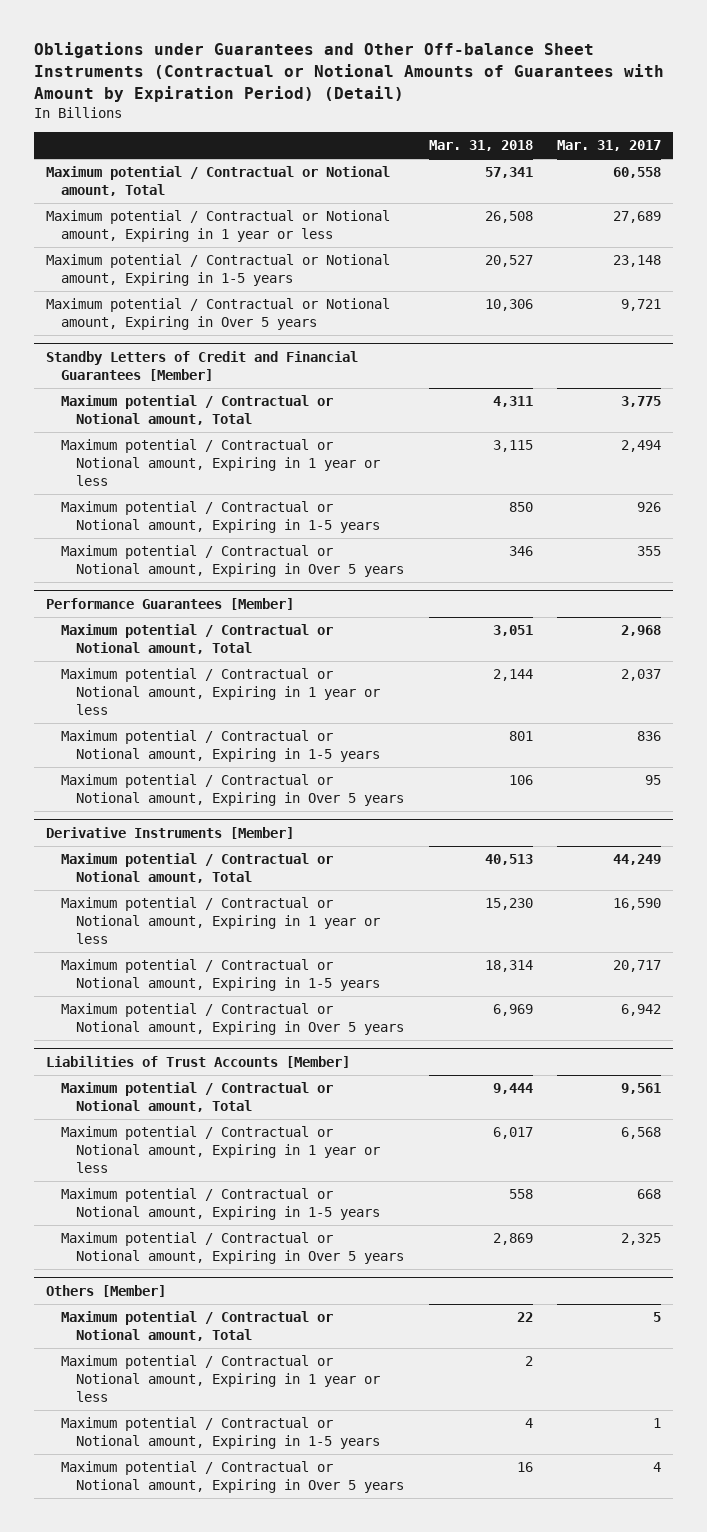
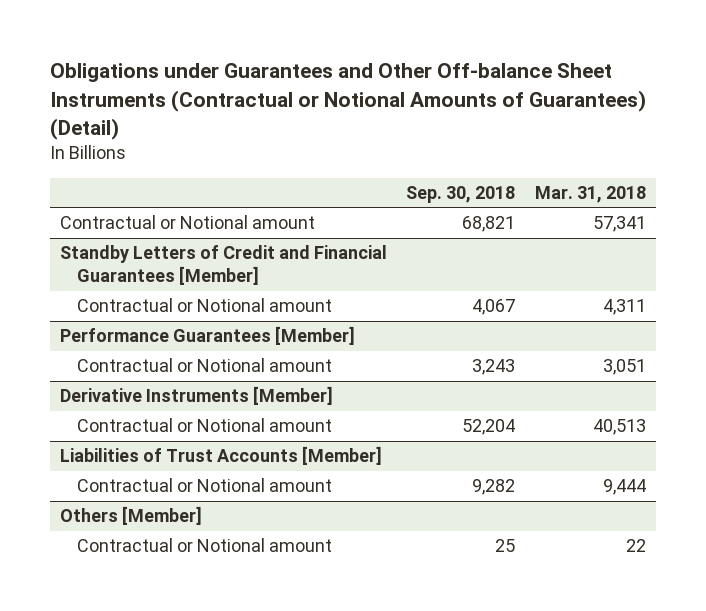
- Obligations under Guarantees and Other Off-balance Sheet Instruments (Contractual or Notional Amounts of Guarantees with Amount by Expiration Period) (Detail)
+ Obligations under Guarantees and Other Off-balance Sheet Instruments (Contractual or Notional Amounts of Guarantees) (Detail)
- | Mar. 31, 2018 | Mar. 31, 2017
+ | Sep. 30, 2018 | Mar. 31, 2018
- Maximum potential / Contractual or Notional amount, Total | 57,341 | 60,558
- Maximum potential / Contractual or Notional amount, Expiring in 1 year or less | 26,508 | 27,689
- Maximum potential / Contractual or Notional amount, Expiring in 1-5 years | 20,527 | 23,148
- Maximum potential / Contractual or Notional amount, Expiring in Over 5 years | 10,306 | 9,721
+ Contractual or Notional amount | 68,821 | 57,341
@ Standby Letters of Credit and Financial Guarantees [Member]
- Maximum potential / Contractual or Notional amount, Total | 4,311 | 3,775
- Maximum potential / Contractual or Notional amount, Expiring in 1 year or less | 3,115 | 2,494
- Maximum potential / Contractual or Notional amount, Expiring in 1-5 years | 850 | 926
- Maximum potential / Contractual or Notional amount, Expiring in Over 5 years | 346 | 355
+ Contractual or Notional amount | 4,067 | 4,311
@ Performance Guarantees [Member]
- Maximum potential / Contractual or Notional amount, Total | 3,051 | 2,968
- Maximum potential / Contractual or Notional amount, Expiring in 1 year or less | 2,144 | 2,037
- Maximum potential / Contractual or Notional amount, Expiring in 1-5 years | 801 | 836
- Maximum potential / Contractual or Notional amount, Expiring in Over 5 years | 106 | 95
+ Contractual or Notional amount | 3,243 | 3,051
@ Derivative Instruments [Member]
- Maximum potential / Contractual or Notional amount, Total | 40,513 | 44,249
- Maximum potential / Contractual or Notional amount, Expiring in 1 year or less | 15,230 | 16,590
- Maximum potential / Contractual or Notional amount, Expiring in 1-5 years | 18,314 | 20,717
- Maximum potential / Contractual or Notional amount, Expiring in Over 5 years | 6,969 | 6,942
+ Contractual or Notional amount | 52,204 | 40,513
@ Liabilities of Trust Accounts [Member]
- Maximum potential / Contractual or Notional amount, Total | 9,444 | 9,561
- Maximum potential / Contractual or Notional amount, Expiring in 1 year or less | 6,017 | 6,568
- Maximum potential / Contractual or Notional amount, Expiring in 1-5 years | 558 | 668
- Maximum potential / Contractual or Notional amount, Expiring in Over 5 years | 2,869 | 2,325
+ Contractual or Notional amount | 9,282 | 9,444
@ Others [Member]
- Maximum potential / Contractual or Notional amount, Total | 22 | 5
- Maximum potential / Contractual or Notional amount, Expiring in 1 year or less | 2 |
- Maximum potential / Contractual or Notional amount, Expiring in 1-5 years | 4 | 1
- Maximum potential / Contractual or Notional amount, Expiring in Over 5 years | 16 | 4
+ Contractual or Notional amount | 25 | 22

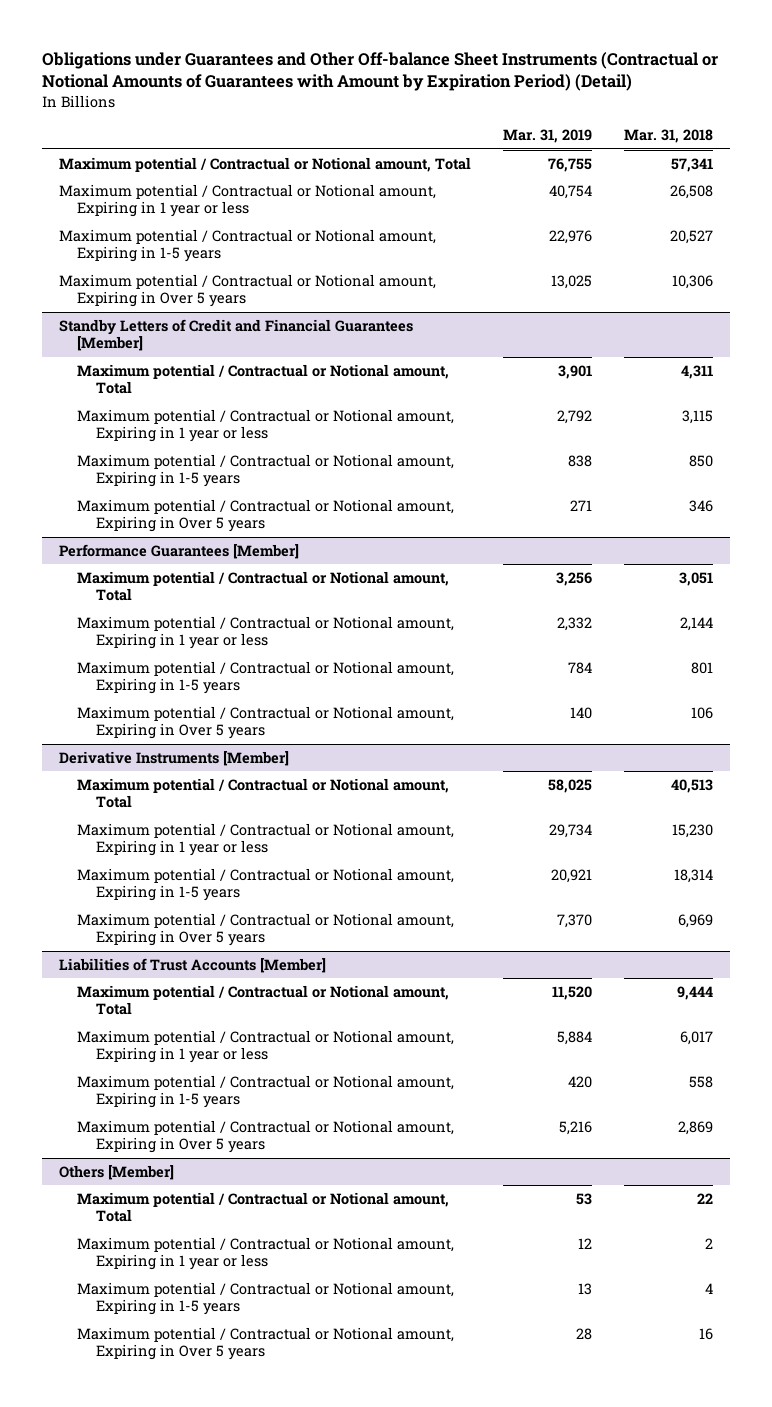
- Obligations under Guarantees and Other Off-balance Sheet Instruments (Contractual or Notional Amounts of Guarantees) (Detail)
+ Obligations under Guarantees and Other Off-balance Sheet Instruments (Contractual or Notional Amounts of Guarantees with Amount by Expiration Period) (Detail)
- | Sep. 30, 2018 | Mar. 31, 2018
+ | Mar. 31, 2019 | Mar. 31, 2018
- Contractual or Notional amount | 68,821 | 57,341
+ Maximum potential / Contractual or Notional amount, Total | 76,755 | 57,341
+ Maximum potential / Contractual or Notional amount, Expiring in 1 year or less | 40,754 | 26,508
+ Maximum potential / Contractual or Notional amount, Expiring in 1-5 years | 22,976 | 20,527
+ Maximum potential / Contractual or Notional amount, Expiring in Over 5 years | 13,025 | 10,306
@ Standby Letters of Credit and Financial Guarantees [Member]
- Contractual or Notional amount | 4,067 | 4,311
+ Maximum potential / Contractual or Notional amount, Total | 3,901 | 4,311
+ Maximum potential / Contractual or Notional amount, Expiring in 1 year or less | 2,792 | 3,115
+ Maximum potential / Contractual or Notional amount, Expiring in 1-5 years | 838 | 850
+ Maximum potential / Contractual or Notional amount, Expiring in Over 5 years | 271 | 346
@ Performance Guarantees [Member]
- Contractual or Notional amount | 3,243 | 3,051
+ Maximum potential / Contractual or Notional amount, Total | 3,256 | 3,051
+ Maximum potential / Contractual or Notional amount, Expiring in 1 year or less | 2,332 | 2,144
+ Maximum potential / Contractual or Notional amount, Expiring in 1-5 years | 784 | 801
+ Maximum potential / Contractual or Notional amount, Expiring in Over 5 years | 140 | 106
@ Derivative Instruments [Member]
- Contractual or Notional amount | 52,204 | 40,513
+ Maximum potential / Contractual or Notional amount, Total | 58,025 | 40,513
+ Maximum potential / Contractual or Notional amount, Expiring in 1 year or less | 29,734 | 15,230
+ Maximum potential / Contractual or Notional amount, Expiring in 1-5 years | 20,921 | 18,314
+ Maximum potential / Contractual or Notional amount, Expiring in Over 5 years | 7,370 | 6,969
@ Liabilities of Trust Accounts [Member]
- Contractual or Notional amount | 9,282 | 9,444
+ Maximum potential / Contractual or Notional amount, Total | 11,520 | 9,444
+ Maximum potential / Contractual or Notional amount, Expiring in 1 year or less | 5,884 | 6,017
+ Maximum potential / Contractual or Notional amount, Expiring in 1-5 years | 420 | 558
+ Maximum potential / Contractual or Notional amount, Expiring in Over 5 years | 5,216 | 2,869
@ Others [Member]
- Contractual or Notional amount | 25 | 22
+ Maximum potential / Contractual or Notional amount, Total | 53 | 22
+ Maximum potential / Contractual or Notional amount, Expiring in 1 year or less | 12 | 2
+ Maximum potential / Contractual or Notional amount, Expiring in 1-5 years | 13 | 4
+ Maximum potential / Contractual or Notional amount, Expiring in Over 5 years | 28 | 16

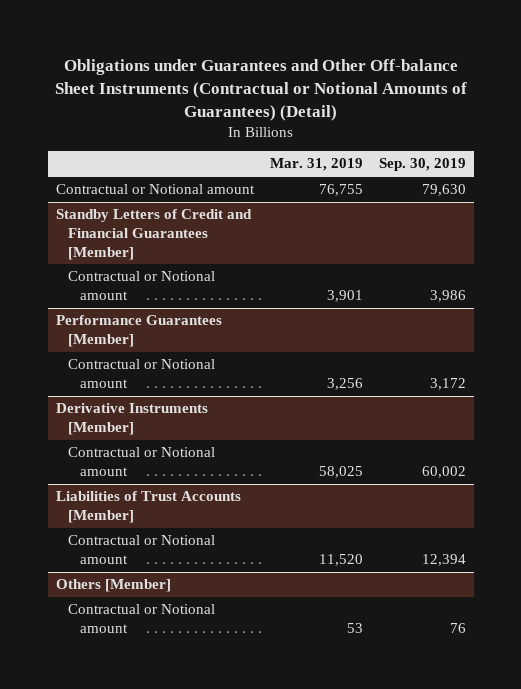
- Obligations under Guarantees and Other Off-balance Sheet Instruments (Contractual or Notional Amounts of Guarantees with Amount by Expiration Period) (Detail)
+ Obligations under Guarantees and Other Off-balance Sheet Instruments (Contractual or Notional Amounts of Guarantees) (Detail)
- | Mar. 31, 2019 | Mar. 31, 2018
+ | Mar. 31, 2019 | Sep. 30, 2019
- Maximum potential / Contractual or Notional amount, Total | 76,755 | 57,341
- Maximum potential / Contractual or Notional amount, Expiring in 1 year or less | 40,754 | 26,508
- Maximum potential / Contractual or Notional amount, Expiring in 1-5 years | 22,976 | 20,527
- Maximum potential / Contractual or Notional amount, Expiring in Over 5 years | 13,025 | 10,306
+ Contractual or Notional amount | 76,755 | 79,630
@ Standby Letters of Credit and Financial Guarantees [Member]
- Maximum potential / Contractual or Notional amount, Total | 3,901 | 4,311
- Maximum potential / Contractual or Notional amount, Expiring in 1 year or less | 2,792 | 3,115
- Maximum potential / Contractual or Notional amount, Expiring in 1-5 years | 838 | 850
- Maximum potential / Contractual or Notional amount, Expiring in Over 5 years | 271 | 346
+ Contractual or Notional amount | 3,901 | 3,986
@ Performance Guarantees [Member]
- Maximum potential / Contractual or Notional amount, Total | 3,256 | 3,051
- Maximum potential / Contractual or Notional amount, Expiring in 1 year or less | 2,332 | 2,144
- Maximum potential / Contractual or Notional amount, Expiring in 1-5 years | 784 | 801
- Maximum potential / Contractual or Notional amount, Expiring in Over 5 years | 140 | 106
+ Contractual or Notional amount | 3,256 | 3,172
@ Derivative Instruments [Member]
- Maximum potential / Contractual or Notional amount, Total | 58,025 | 40,513
- Maximum potential / Contractual or Notional amount, Expiring in 1 year or less | 29,734 | 15,230
- Maximum potential / Contractual or Notional amount, Expiring in 1-5 years | 20,921 | 18,314
- Maximum potential / Contractual or Notional amount, Expiring in Over 5 years | 7,370 | 6,969
+ Contractual or Notional amount | 58,025 | 60,002
@ Liabilities of Trust Accounts [Member]
- Maximum potential / Contractual or Notional amount, Total | 11,520 | 9,444
- Maximum potential / Contractual or Notional amount, Expiring in 1 year or less | 5,884 | 6,017
- Maximum potential / Contractual or Notional amount, Expiring in 1-5 years | 420 | 558
- Maximum potential / Contractual or Notional amount, Expiring in Over 5 years | 5,216 | 2,869
+ Contractual or Notional amount | 11,520 | 12,394
@ Others [Member]
- Maximum potential / Contractual or Notional amount, Total | 53 | 22
- Maximum potential / Contractual or Notional amount, Expiring in 1 year or less | 12 | 2
- Maximum potential / Contractual or Notional amount, Expiring in 1-5 years | 13 | 4
- Maximum potential / Contractual or Notional amount, Expiring in Over 5 years | 28 | 16
+ Contractual or Notional amount | 53 | 76

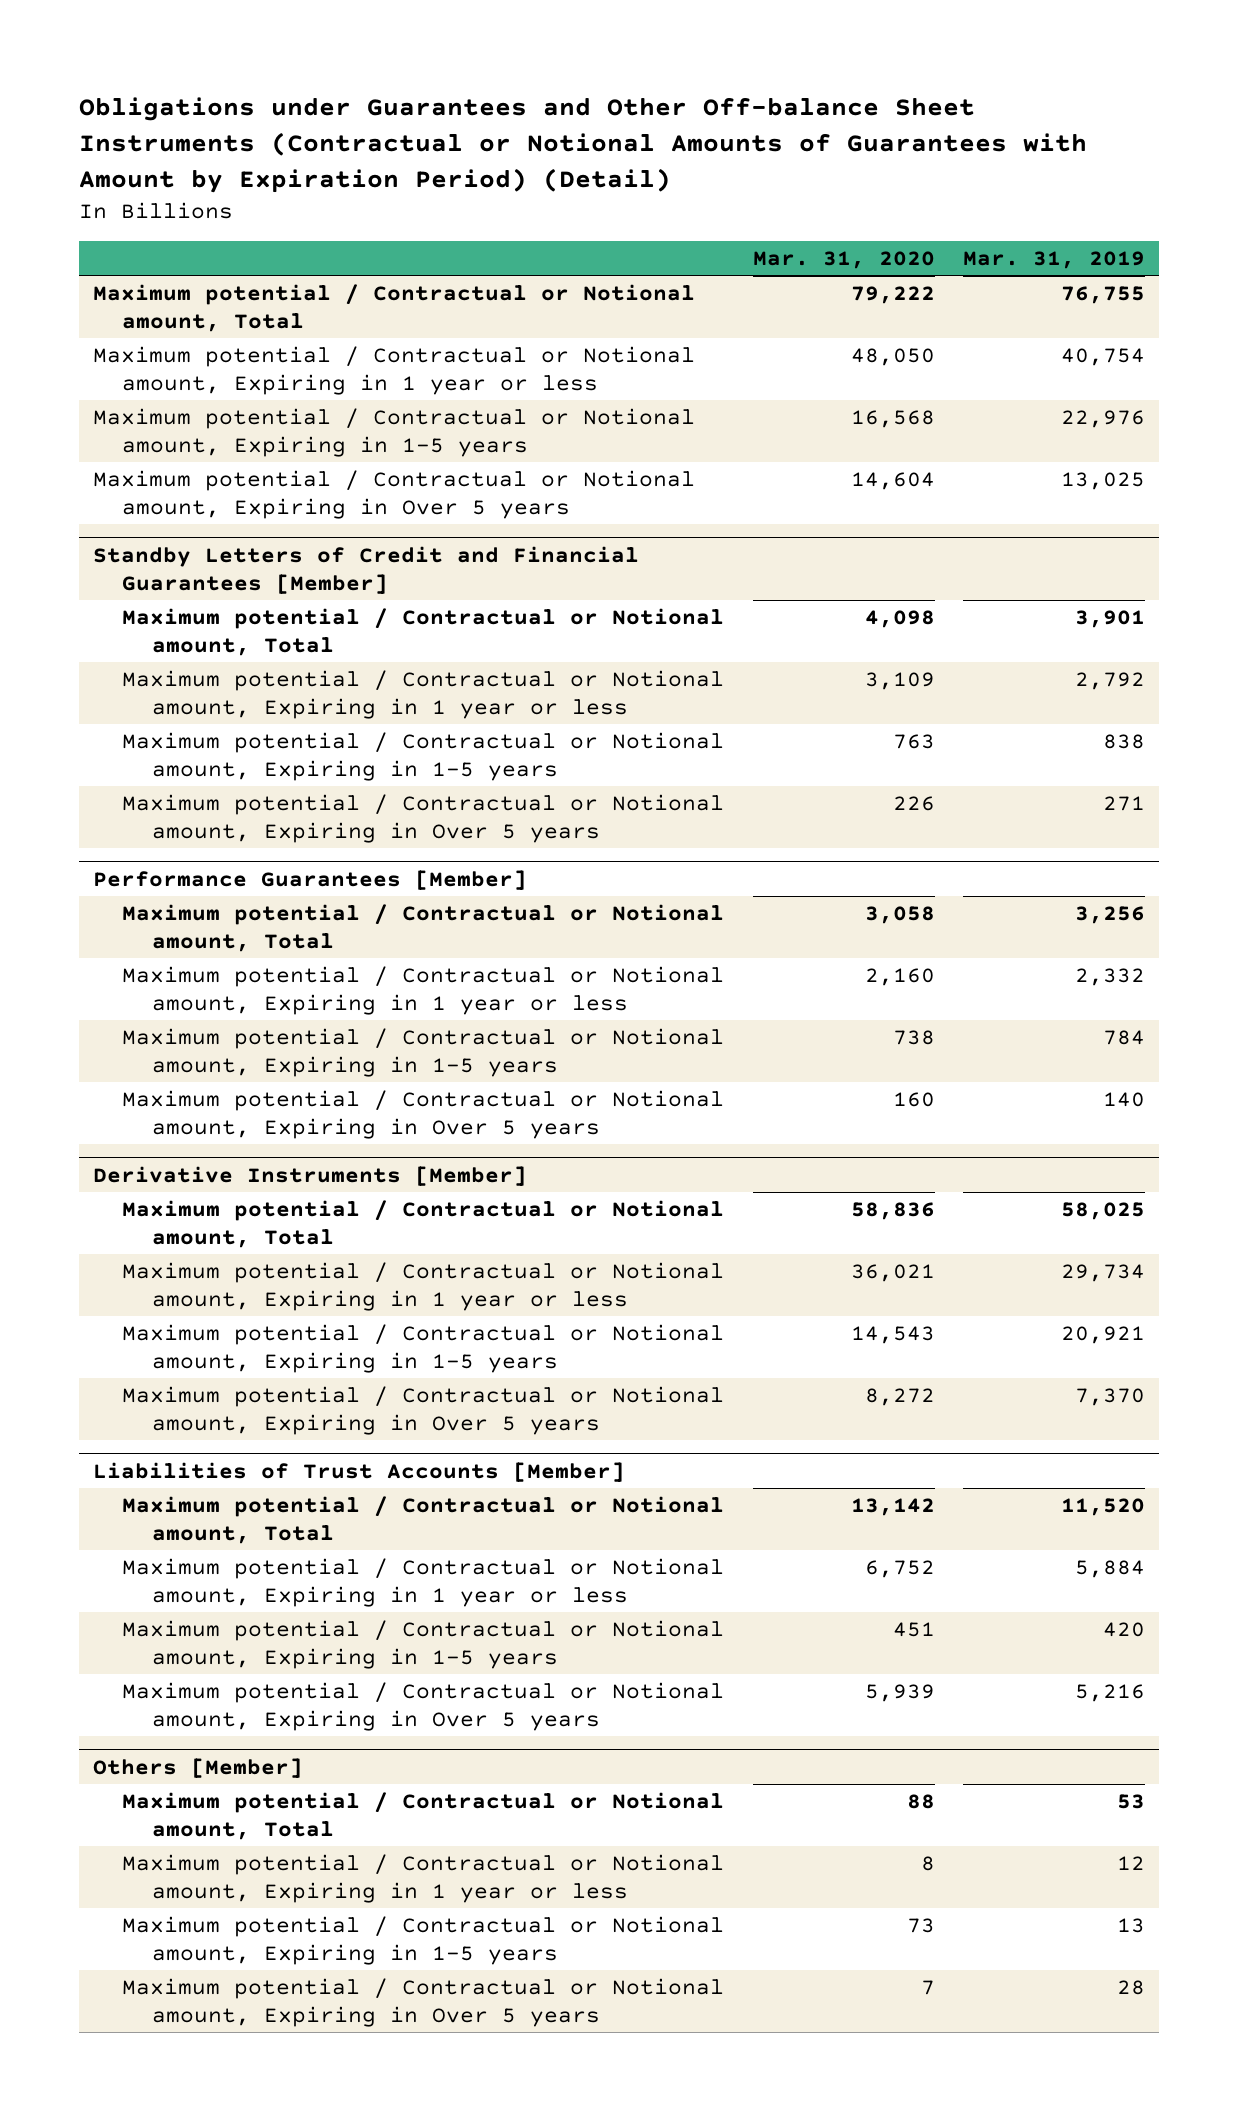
- Obligations under Guarantees and Other Off-balance Sheet Instruments (Contractual or Notional Amounts of Guarantees) (Detail)
+ Obligations under Guarantees and Other Off-balance Sheet Instruments (Contractual or Notional Amounts of Guarantees with Amount by Expiration Period) (Detail)
- | Mar. 31, 2019 | Sep. 30, 2019
+ | Mar. 31, 2020 | Mar. 31, 2019
- Contractual or Notional amount | 76,755 | 79,630
+ Maximum potential / Contractual or Notional amount, Total | 79,222 | 76,755
+ Maximum potential / Contractual or Notional amount, Expiring in 1 year or less | 48,050 | 40,754
+ Maximum potential / Contractual or Notional amount, Expiring in 1-5 years | 16,568 | 22,976
+ Maximum potential / Contractual or Notional amount, Expiring in Over 5 years | 14,604 | 13,025
@ Standby Letters of Credit and Financial Guarantees [Member]
- Contractual or Notional amount | 3,901 | 3,986
+ Maximum potential / Contractual or Notional amount, Total | 4,098 | 3,901
+ Maximum potential / Contractual or Notional amount, Expiring in 1 year or less | 3,109 | 2,792
+ Maximum potential / Contractual or Notional amount, Expiring in 1-5 years | 763 | 838
+ Maximum potential / Contractual or Notional amount, Expiring in Over 5 years | 226 | 271
@ Performance Guarantees [Member]
- Contractual or Notional amount | 3,256 | 3,172
+ Maximum potential / Contractual or Notional amount, Total | 3,058 | 3,256
+ Maximum potential / Contractual or Notional amount, Expiring in 1 year or less | 2,160 | 2,332
+ Maximum potential / Contractual or Notional amount, Expiring in 1-5 years | 738 | 784
+ Maximum potential / Contractual or Notional amount, Expiring in Over 5 years | 160 | 140
@ Derivative Instruments [Member]
- Contractual or Notional amount | 58,025 | 60,002
+ Maximum potential / Contractual or Notional amount, Total | 58,836 | 58,025
+ Maximum potential / Contractual or Notional amount, Expiring in 1 year or less | 36,021 | 29,734
+ Maximum potential / Contractual or Notional amount, Expiring in 1-5 years | 14,543 | 20,921
+ Maximum potential / Contractual or Notional amount, Expiring in Over 5 years | 8,272 | 7,370
@ Liabilities of Trust Accounts [Member]
- Contractual or Notional amount | 11,520 | 12,394
+ Maximum potential / Contractual or Notional amount, Total | 13,142 | 11,520
+ Maximum potential / Contractual or Notional amount, Expiring in 1 year or less | 6,752 | 5,884
+ Maximum potential / Contractual or Notional amount, Expiring in 1-5 years | 451 | 420
+ Maximum potential / Contractual or Notional amount, Expiring in Over 5 years | 5,939 | 5,216
@ Others [Member]
- Contractual or Notional amount | 53 | 76
+ Maximum potential / Contractual or Notional amount, Total | 88 | 53
+ Maximum potential / Contractual or Notional amount, Expiring in 1 year or less | 8 | 12
+ Maximum potential / Contractual or Notional amount, Expiring in 1-5 years | 73 | 13
+ Maximum potential / Contractual or Notional amount, Expiring in Over 5 years | 7 | 28

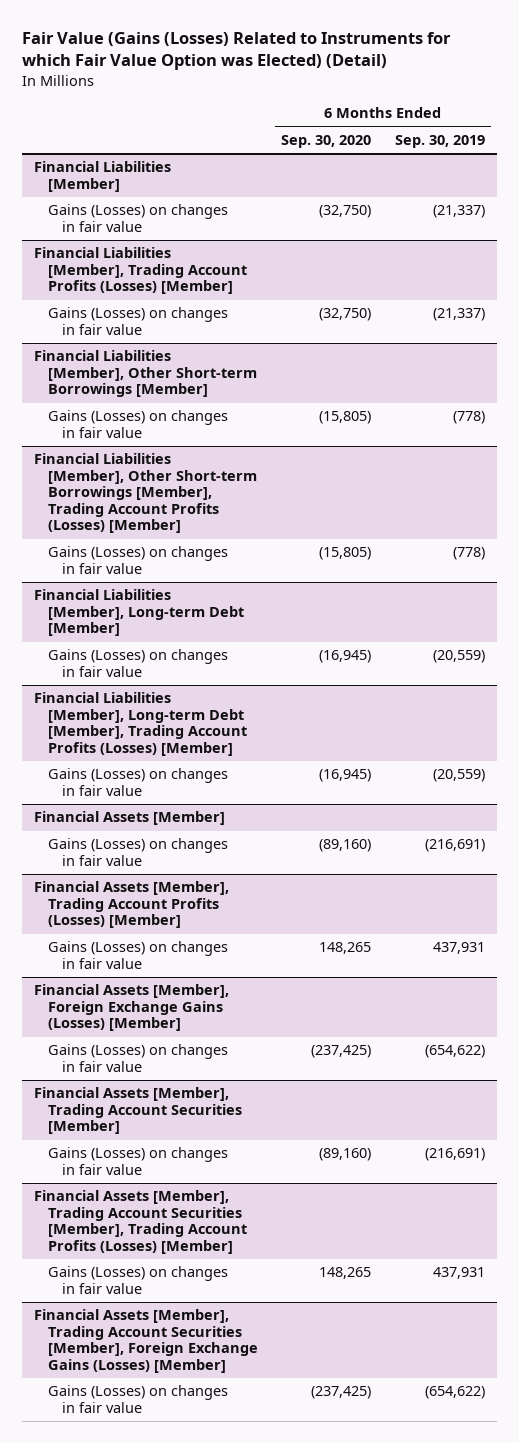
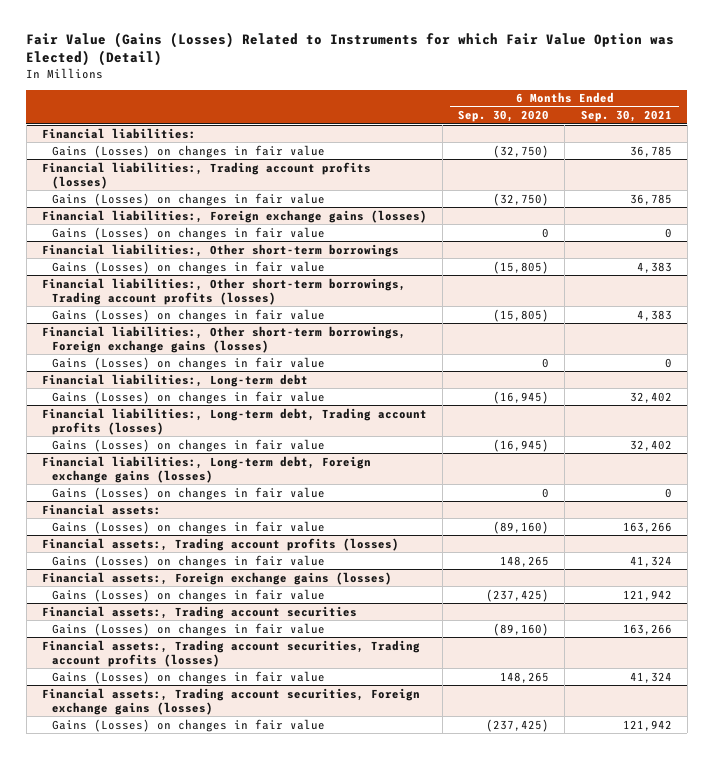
- | 6 Months Ended Sep. 30, 2020 | 6 Months Ended Sep. 30, 2019
+ | 6 Months Ended Sep. 30, 2020 | 6 Months Ended Sep. 30, 2021
- Financial Liabilities [Member]
+ Financial liabilities:
- Financial Liabilities [Member], Trading Account Profits (Losses) [Member]
+ Financial liabilities:, Trading account profits (losses)
- Financial Liabilities [Member], Other Short-term Borrowings [Member]
+ Financial liabilities:, Foreign exchange gains (losses)
+ Gains (Losses) on changes in fair value | 0 | 0
+ Financial liabilities:, Other short-term borrowings
- Financial Liabilities [Member], Other Short-term Borrowings [Member], Trading Account Profits (Losses) [Member]
+ Financial liabilities:, Other short-term borrowings, Trading account profits (losses)
- Financial Liabilities [Member], Long-term Debt [Member]
+ Financial liabilities:, Other short-term borrowings, Foreign exchange gains (losses)
+ Gains (Losses) on changes in fair value | 0 | 0
+ Financial liabilities:, Long-term debt
- Financial Liabilities [Member], Long-term Debt [Member], Trading Account Profits (Losses) [Member]
+ Financial liabilities:, Long-term debt, Trading account profits (losses)
- Financial Assets [Member]
+ Financial liabilities:, Long-term debt, Foreign exchange gains (losses)
+ Gains (Losses) on changes in fair value | 0 | 0
+ Financial assets:
- Financial Assets [Member], Trading Account Profits (Losses) [Member]
+ Financial assets:, Trading account profits (losses)
- Financial Assets [Member], Foreign Exchange Gains (Losses) [Member]
+ Financial assets:, Foreign exchange gains (losses)
- Financial Assets [Member], Trading Account Securities [Member]
+ Financial assets:, Trading account securities
- Financial Assets [Member], Trading Account Securities [Member], Trading Account Profits (Losses) [Member]
+ Financial assets:, Trading account securities, Trading account profits (losses)
- Financial Assets [Member], Trading Account Securities [Member], Foreign Exchange Gains (Losses) [Member]
+ Financial assets:, Trading account securities, Foreign exchange gains (losses)

